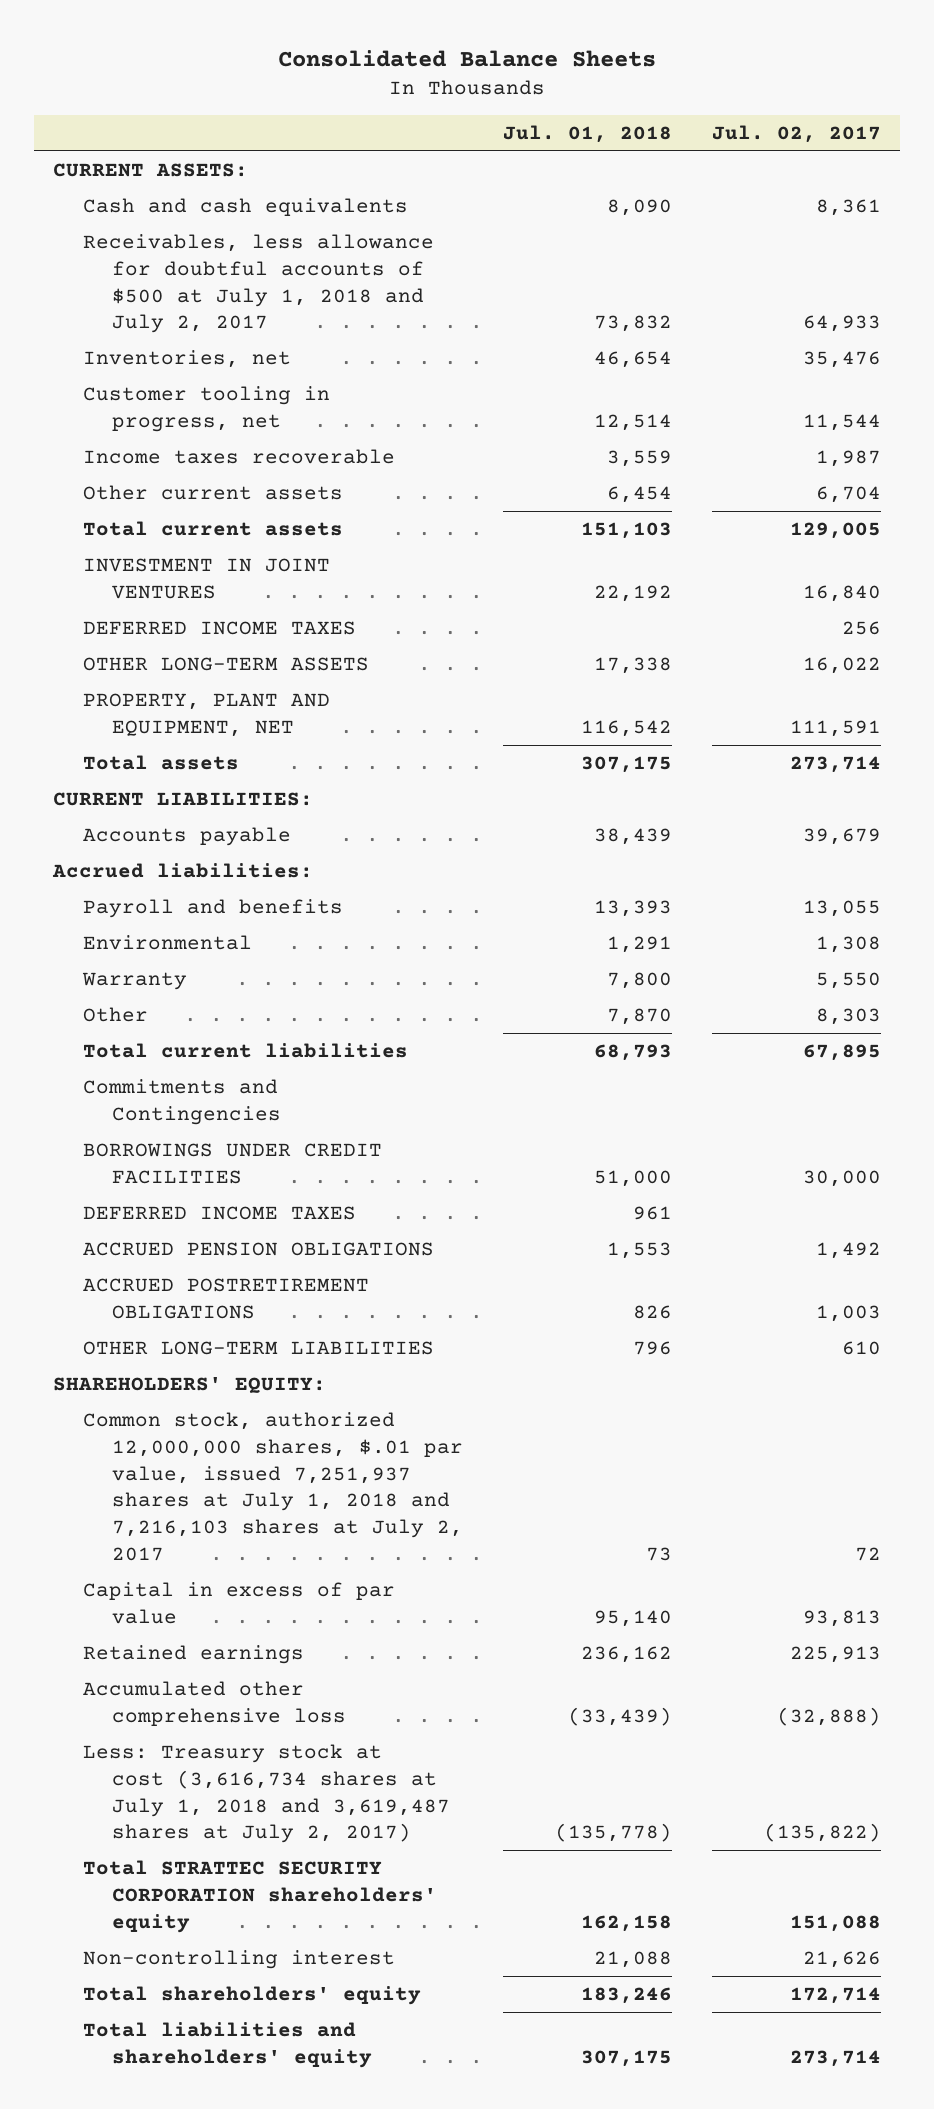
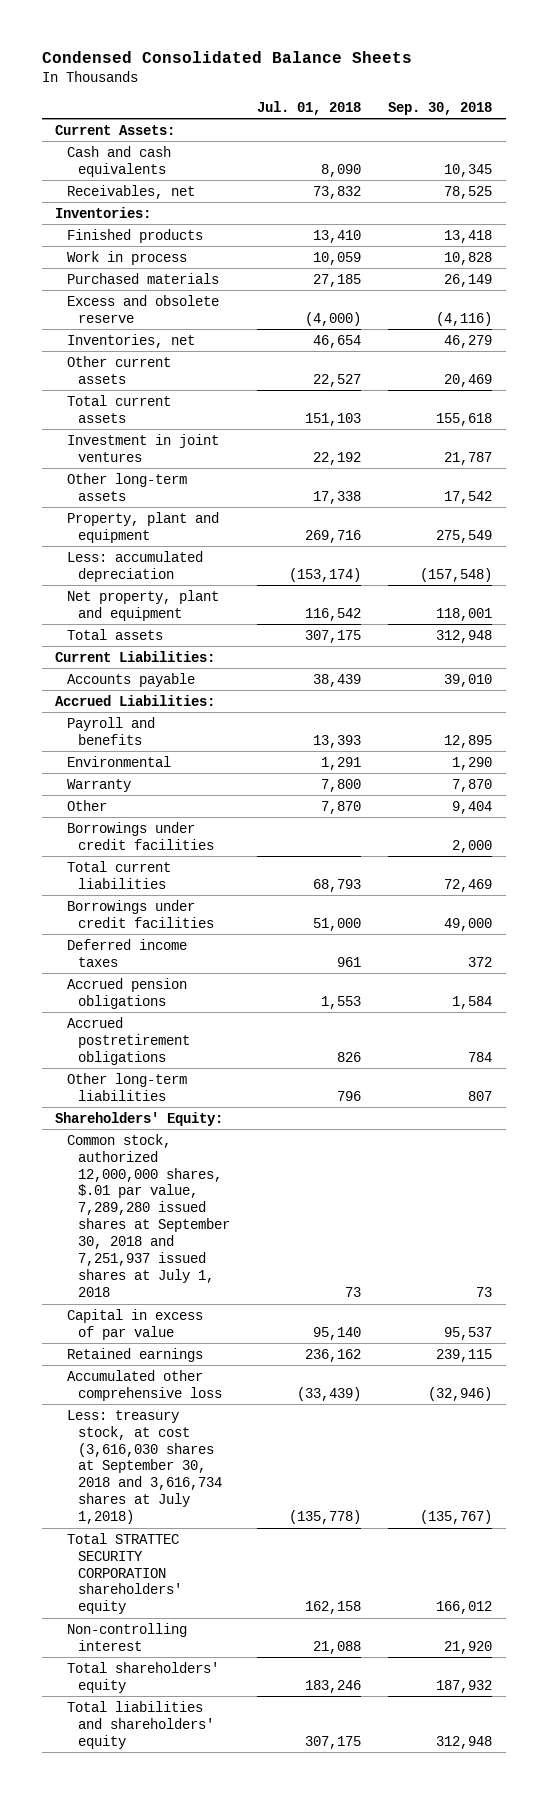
- Consolidated Balance Sheets
+ Condensed Consolidated Balance Sheets
- | Jul. 01, 2018 | Jul. 02, 2017
+ | Jul. 01, 2018 | Sep. 30, 2018
- CURRENT ASSETS:
+ Current Assets:
- Receivables, less allowance for doubtful accounts of $500 at July 1, 2018 and July 2, 2017 | 73,832 | 64,933
+ Receivables, net | 73,832 | 78,525
+ Inventories:
+ Finished products | 13,410 | 13,418
+ Work in process | 10,059 | 10,828
+ Purchased materials | 27,185 | 26,149
+ Excess and obsolete reserve | (4,000) | (4,116)
- Customer tooling in progress, net | 12,514 | 11,544
- Income taxes recoverable | 3,559 | 1,987
- Other current assets | 6,454 | 6,704
+ Other current assets | 22,527 | 20,469
- INVESTMENT IN JOINT VENTURES | 22,192 | 16,840
- DEFERRED INCOME TAXES | | 256
- OTHER LONG-TERM ASSETS | 17,338 | 16,022
- PROPERTY, PLANT AND EQUIPMENT, NET | 116,542 | 111,591
+ Investment in joint ventures | 22,192 | 21,787
+ Other long-term assets | 17,338 | 17,542
+ Property, plant and equipment | 269,716 | 275,549
+ Less: accumulated depreciation | (153,174) | (157,548)
+ Net property, plant and equipment | 116,542 | 118,001
- CURRENT LIABILITIES:
+ Current Liabilities:
- Accrued liabilities:
+ Accrued Liabilities:
+ Borrowings under credit facilities | | 2,000
- Commitments and Contingencies
- BORROWINGS UNDER CREDIT FACILITIES | 51,000 | 30,000
- DEFERRED INCOME TAXES | 961 |
- ACCRUED PENSION OBLIGATIONS | 1,553 | 1,492
- ACCRUED POSTRETIREMENT OBLIGATIONS | 826 | 1,003
- OTHER LONG-TERM LIABILITIES | 796 | 610
- SHAREHOLDERS' EQUITY:
- Common stock, authorized 12,000,000 shares, $.01 par value, issued 7,251,937 shares at July 1, 2018 and 7,216,103 shares at July 2, 2017 | 73 | 72
+ Borrowings under credit facilities | 51,000 | 49,000
+ Deferred income taxes | 961 | 372
+ Accrued pension obligations | 1,553 | 1,584
+ Accrued postretirement obligations | 826 | 784
+ Other long-term liabilities | 796 | 807
+ Shareholders' Equity:
+ Common stock, authorized 12,000,000 shares, $.01 par value, 7,289,280 issued shares at September 30, 2018 and 7,251,937 issued shares at July 1, 2018 | 73 | 73
- Less: Treasury stock at cost (3,616,734 shares at July 1, 2018 and 3,619,487 shares at July 2, 2017) | (135,778) | (135,822)
+ Less: treasury stock, at cost (3,616,030 shares at September 30, 2018 and 3,616,734 shares at July 1,2018) | (135,778) | (135,767)

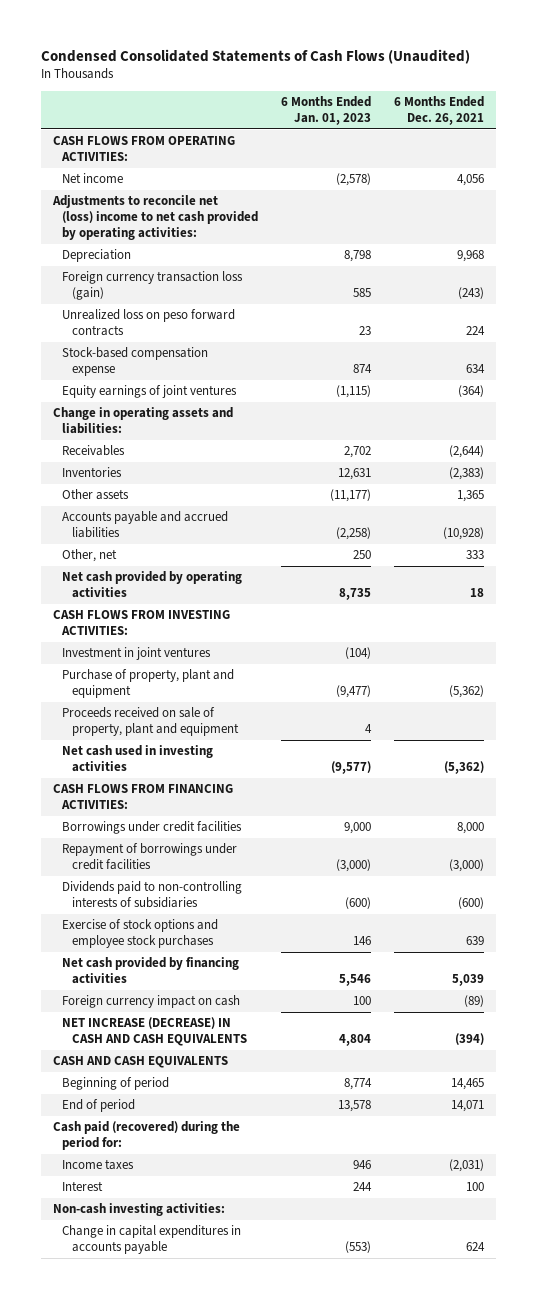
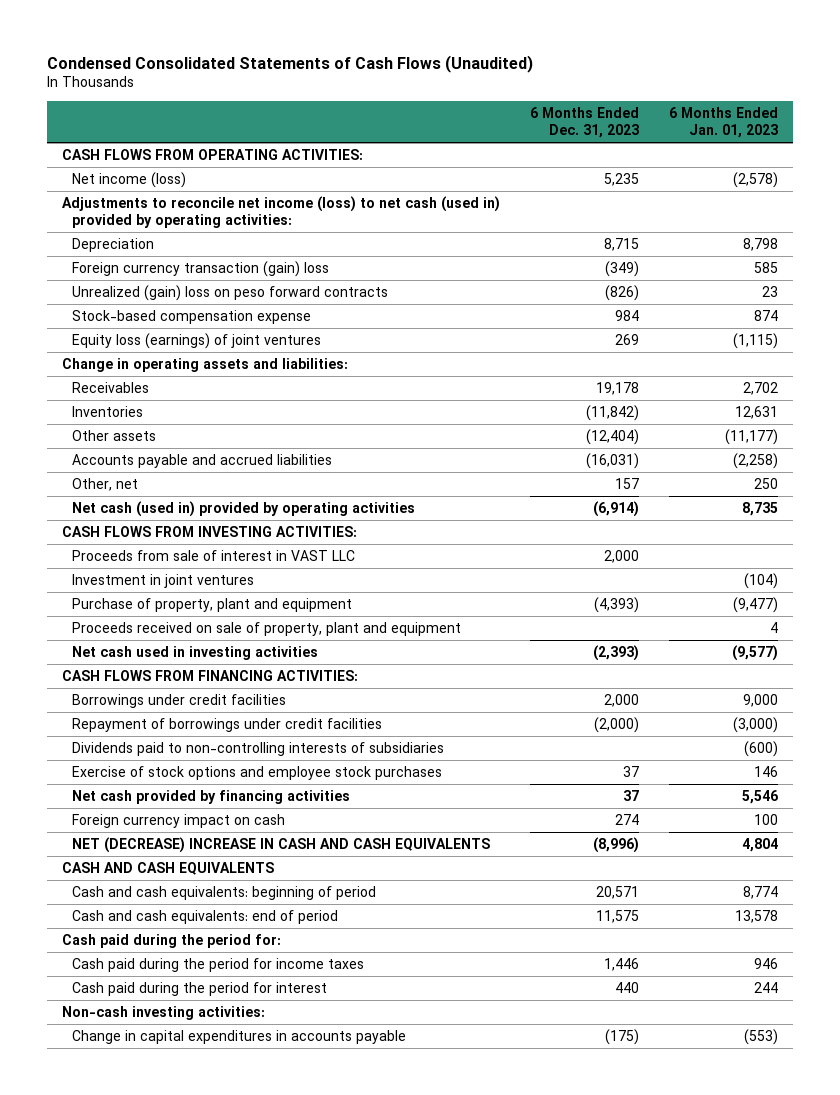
- | 6 Months Ended Jan. 01, 2023 | 6 Months Ended Dec. 26, 2021
+ | 6 Months Ended Dec. 31, 2023 | 6 Months Ended Jan. 01, 2023
- Net income | (2,578) | 4,056
- Adjustments to reconcile net (loss) income to net cash provided by operating activities:
+ Net income (loss) | 5,235 | (2,578)
+ Adjustments to reconcile net income (loss) to net cash (used in) provided by operating activities:
- Foreign currency transaction loss (gain) | 585 | (243)
- Unrealized loss on peso forward contracts | 23 | 224
+ Foreign currency transaction (gain) loss | (349) | 585
+ Unrealized (gain) loss on peso forward contracts | (826) | 23
- Equity earnings of joint ventures | (1,115) | (364)
+ Equity loss (earnings) of joint ventures | 269 | (1,115)
- Net cash provided by operating activities | 8,735 | 18
+ Net cash (used in) provided by operating activities | (6,914) | 8,735
+ Proceeds from sale of interest in VAST LLC | 2,000 |
- NET INCREASE (DECREASE) IN CASH AND CASH EQUIVALENTS | 4,804 | (394)
+ NET (DECREASE) INCREASE IN CASH AND CASH EQUIVALENTS | (8,996) | 4,804
- Beginning of period | 8,774 | 14,465
- End of period | 13,578 | 14,071
- Cash paid (recovered) during the period for:
- Income taxes | 946 | (2,031)
- Interest | 244 | 100
+ Cash and cash equivalents: beginning of period | 20,571 | 8,774
+ Cash and cash equivalents: end of period | 11,575 | 13,578
+ Cash paid during the period for:
+ Cash paid during the period for income taxes | 1,446 | 946
+ Cash paid during the period for interest | 440 | 244

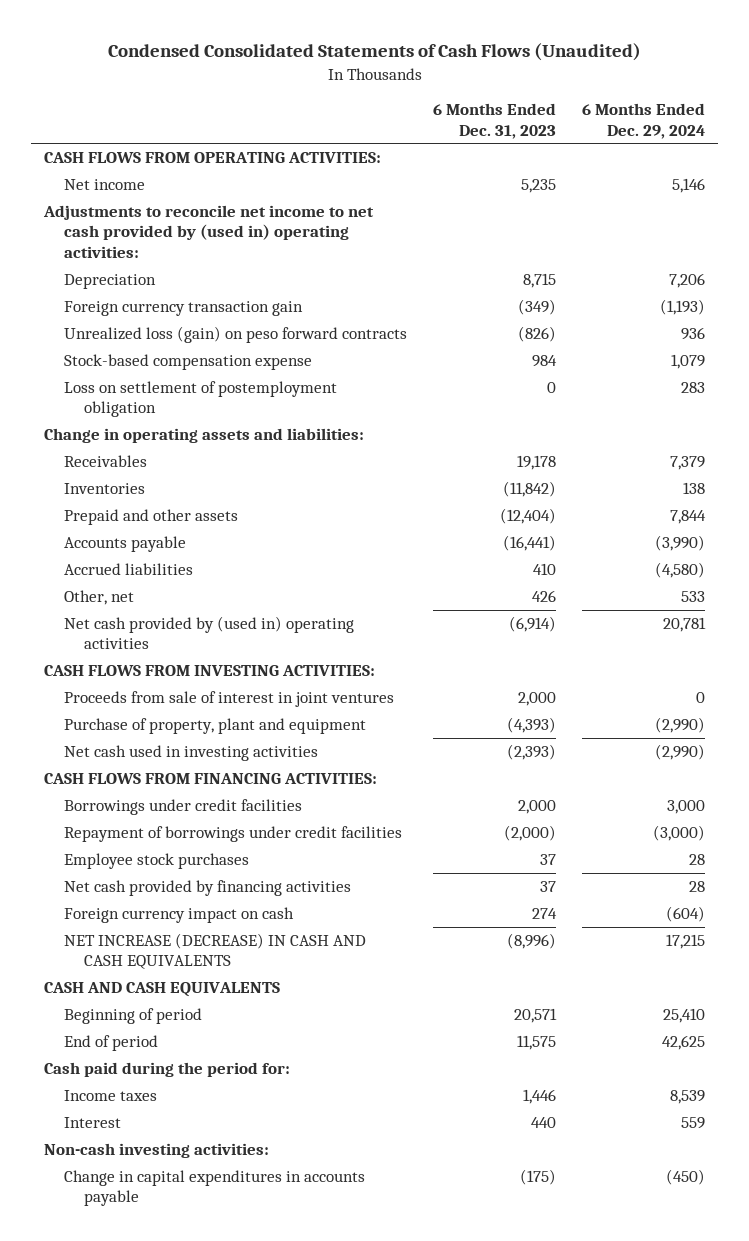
- | 6 Months Ended Dec. 31, 2023 | 6 Months Ended Jan. 01, 2023
+ | 6 Months Ended Dec. 31, 2023 | 6 Months Ended Dec. 29, 2024
- Net income (loss) | 5,235 | (2,578)
- Adjustments to reconcile net income (loss) to net cash (used in) provided by operating activities:
+ Net income | 5,235 | 5,146
+ Adjustments to reconcile net income to net cash provided by (used in) operating activities:
- Foreign currency transaction (gain) loss | (349) | 585
- Unrealized (gain) loss on peso forward contracts | (826) | 23
+ Foreign currency transaction gain | (349) | (1,193)
+ Unrealized loss (gain) on peso forward contracts | (826) | 936
- Equity loss (earnings) of joint ventures | 269 | (1,115)
+ Loss on settlement of postemployment obligation | 0 | 283
- Other assets | (12,404) | (11,177)
- Accounts payable and accrued liabilities | (16,031) | (2,258)
- Other, net | 157 | 250
- Net cash (used in) provided by operating activities | (6,914) | 8,735
+ Prepaid and other assets | (12,404) | 7,844
+ Accounts payable | (16,441) | (3,990)
+ Accrued liabilities | 410 | (4,580)
+ Other, net | 426 | 533
+ Net cash provided by (used in) operating activities | (6,914) | 20,781
- Proceeds from sale of interest in VAST LLC | 2,000 |
- Investment in joint ventures | | (104)
+ Proceeds from sale of interest in joint ventures | 2,000 | 0
- Proceeds received on sale of property, plant and equipment | | 4
- Dividends paid to non-controlling interests of subsidiaries | | (600)
- Exercise of stock options and employee stock purchases | 37 | 146
+ Employee stock purchases | 37 | 28
- NET (DECREASE) INCREASE IN CASH AND CASH EQUIVALENTS | (8,996) | 4,804
+ NET INCREASE (DECREASE) IN CASH AND CASH EQUIVALENTS | (8,996) | 17,215
- Cash and cash equivalents: beginning of period | 20,571 | 8,774
- Cash and cash equivalents: end of period | 11,575 | 13,578
+ Beginning of period | 20,571 | 25,410
+ End of period | 11,575 | 42,625
- Cash paid during the period for income taxes | 1,446 | 946
- Cash paid during the period for interest | 440 | 244
+ Income taxes | 1,446 | 8,539
+ Interest | 440 | 559

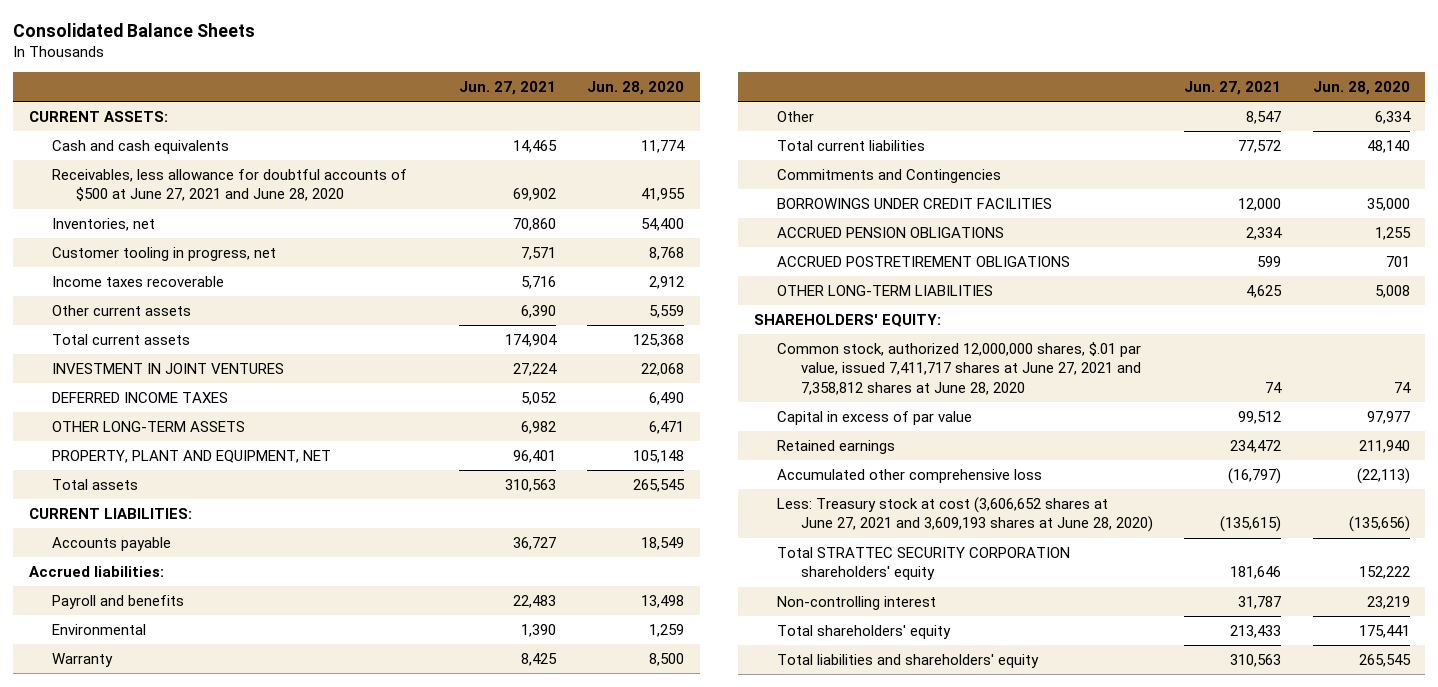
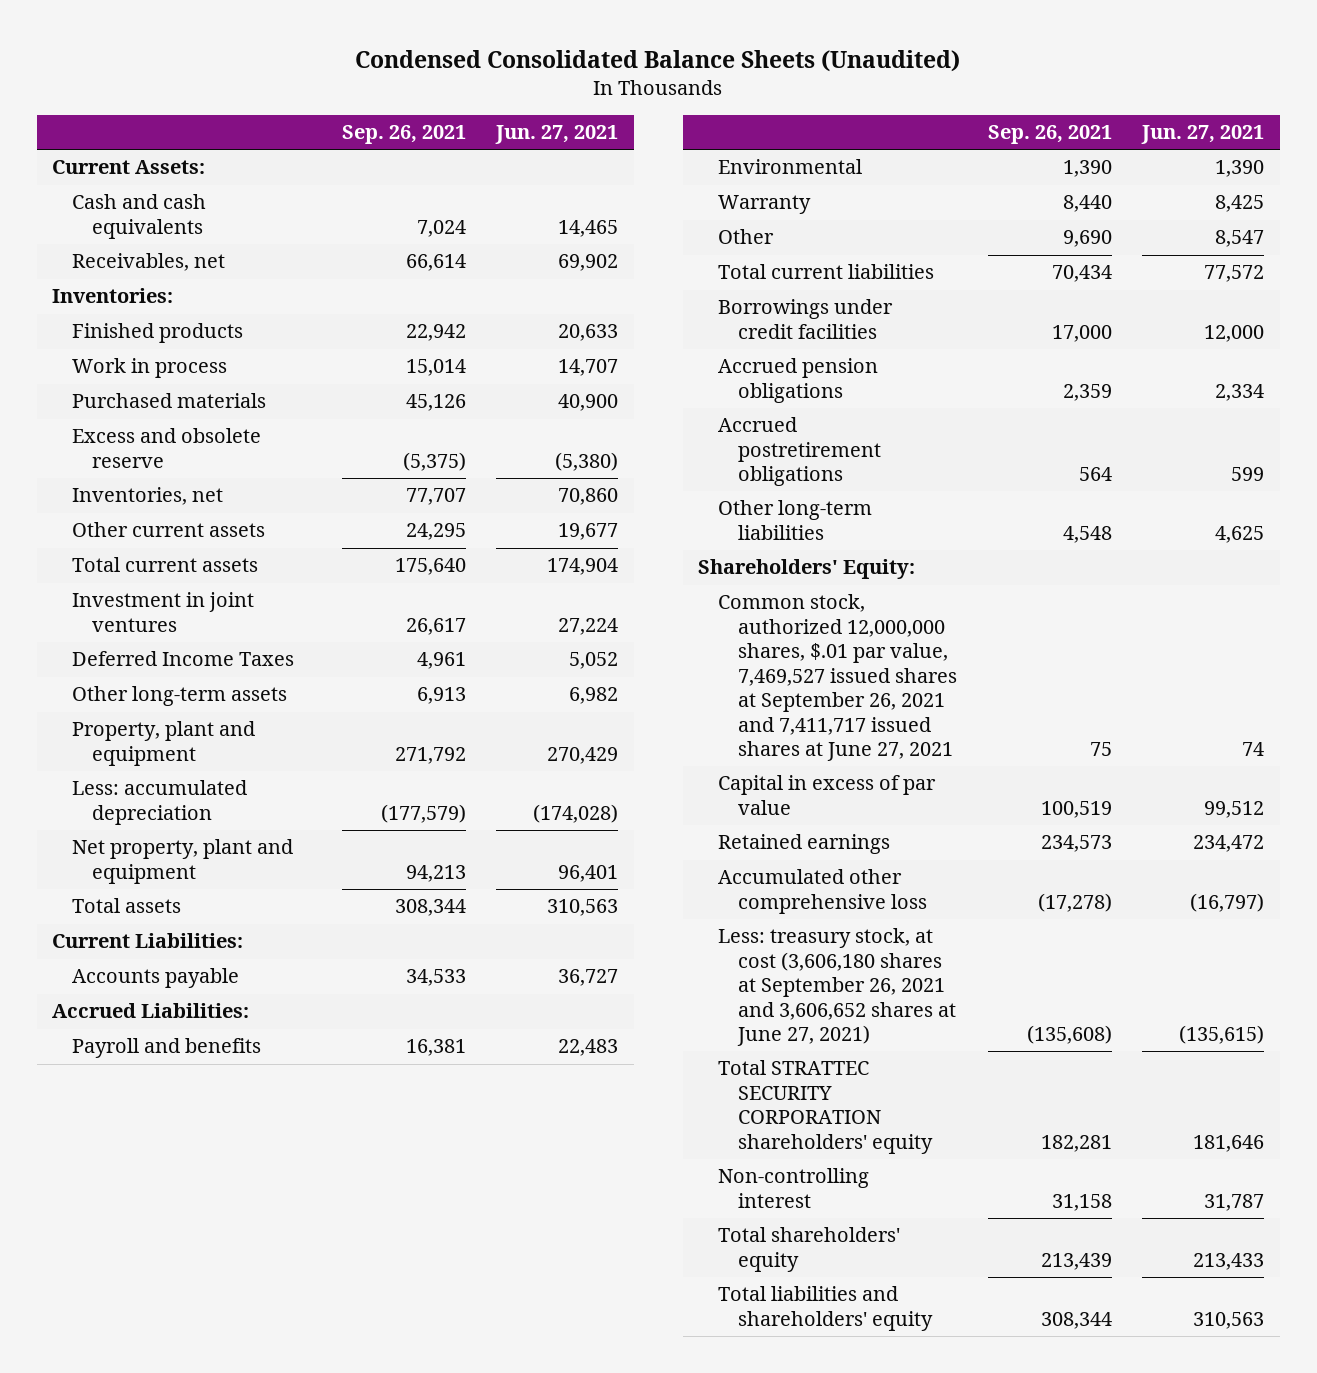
- Consolidated Balance Sheets
+ Condensed Consolidated Balance Sheets (Unaudited)
- | Jun. 27, 2021 | Jun. 28, 2020
+ | Sep. 26, 2021 | Jun. 27, 2021
- CURRENT ASSETS:
+ Current Assets:
- Receivables, less allowance for doubtful accounts of $500 at June 27, 2021 and June 28, 2020 | 69,902 | 41,955
+ Receivables, net | 66,614 | 69,902
+ Inventories:
+ Finished products | 22,942 | 20,633
+ Work in process | 15,014 | 14,707
+ Purchased materials | 45,126 | 40,900
+ Excess and obsolete reserve | (5,375) | (5,380)
- Customer tooling in progress, net | 7,571 | 8,768
- Income taxes recoverable | 5,716 | 2,912
- Other current assets | 6,390 | 5,559
+ Other current assets | 24,295 | 19,677
- INVESTMENT IN JOINT VENTURES | 27,224 | 22,068
- DEFERRED INCOME TAXES | 5,052 | 6,490
- OTHER LONG-TERM ASSETS | 6,982 | 6,471
- PROPERTY, PLANT AND EQUIPMENT, NET | 96,401 | 105,148
+ Investment in joint ventures | 26,617 | 27,224
+ Deferred Income Taxes | 4,961 | 5,052
+ Other long-term assets | 6,913 | 6,982
+ Property, plant and equipment | 271,792 | 270,429
+ Less: accumulated depreciation | (177,579) | (174,028)
+ Net property, plant and equipment | 94,213 | 96,401
- CURRENT LIABILITIES:
+ Current Liabilities:
- Accrued liabilities:
+ Accrued Liabilities:
- Commitments and Contingencies
- BORROWINGS UNDER CREDIT FACILITIES | 12,000 | 35,000
- ACCRUED PENSION OBLIGATIONS | 2,334 | 1,255
- ACCRUED POSTRETIREMENT OBLIGATIONS | 599 | 701
- OTHER LONG-TERM LIABILITIES | 4,625 | 5,008
- SHAREHOLDERS' EQUITY:
- Common stock, authorized 12,000,000 shares, $.01 par value, issued 7,411,717 shares at June 27, 2021 and 7,358,812 shares at June 28, 2020 | 74 | 74
+ Borrowings under credit facilities | 17,000 | 12,000
+ Accrued pension obligations | 2,359 | 2,334
+ Accrued postretirement obligations | 564 | 599
+ Other long-term liabilities | 4,548 | 4,625
+ Shareholders' Equity:
+ Common stock, authorized 12,000,000 shares, $.01 par value, 7,469,527 issued shares at September 26, 2021 and 7,411,717 issued shares at June 27, 2021 | 75 | 74
- Less: Treasury stock at cost (3,606,652 shares at June 27, 2021 and 3,609,193 shares at June 28, 2020) | (135,615) | (135,656)
+ Less: treasury stock, at cost (3,606,180 shares at September 26, 2021 and 3,606,652 shares at June 27, 2021) | (135,608) | (135,615)

